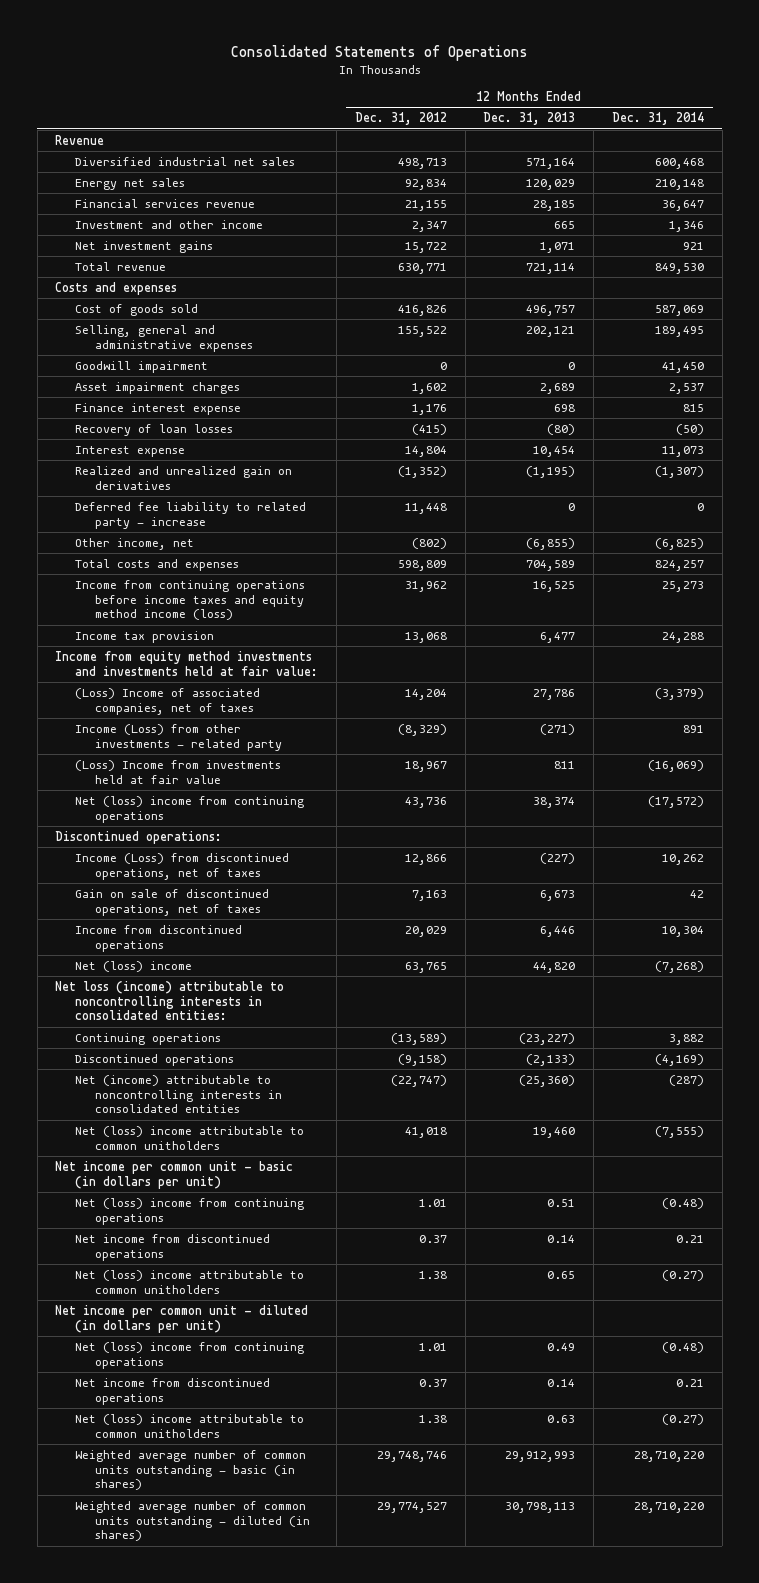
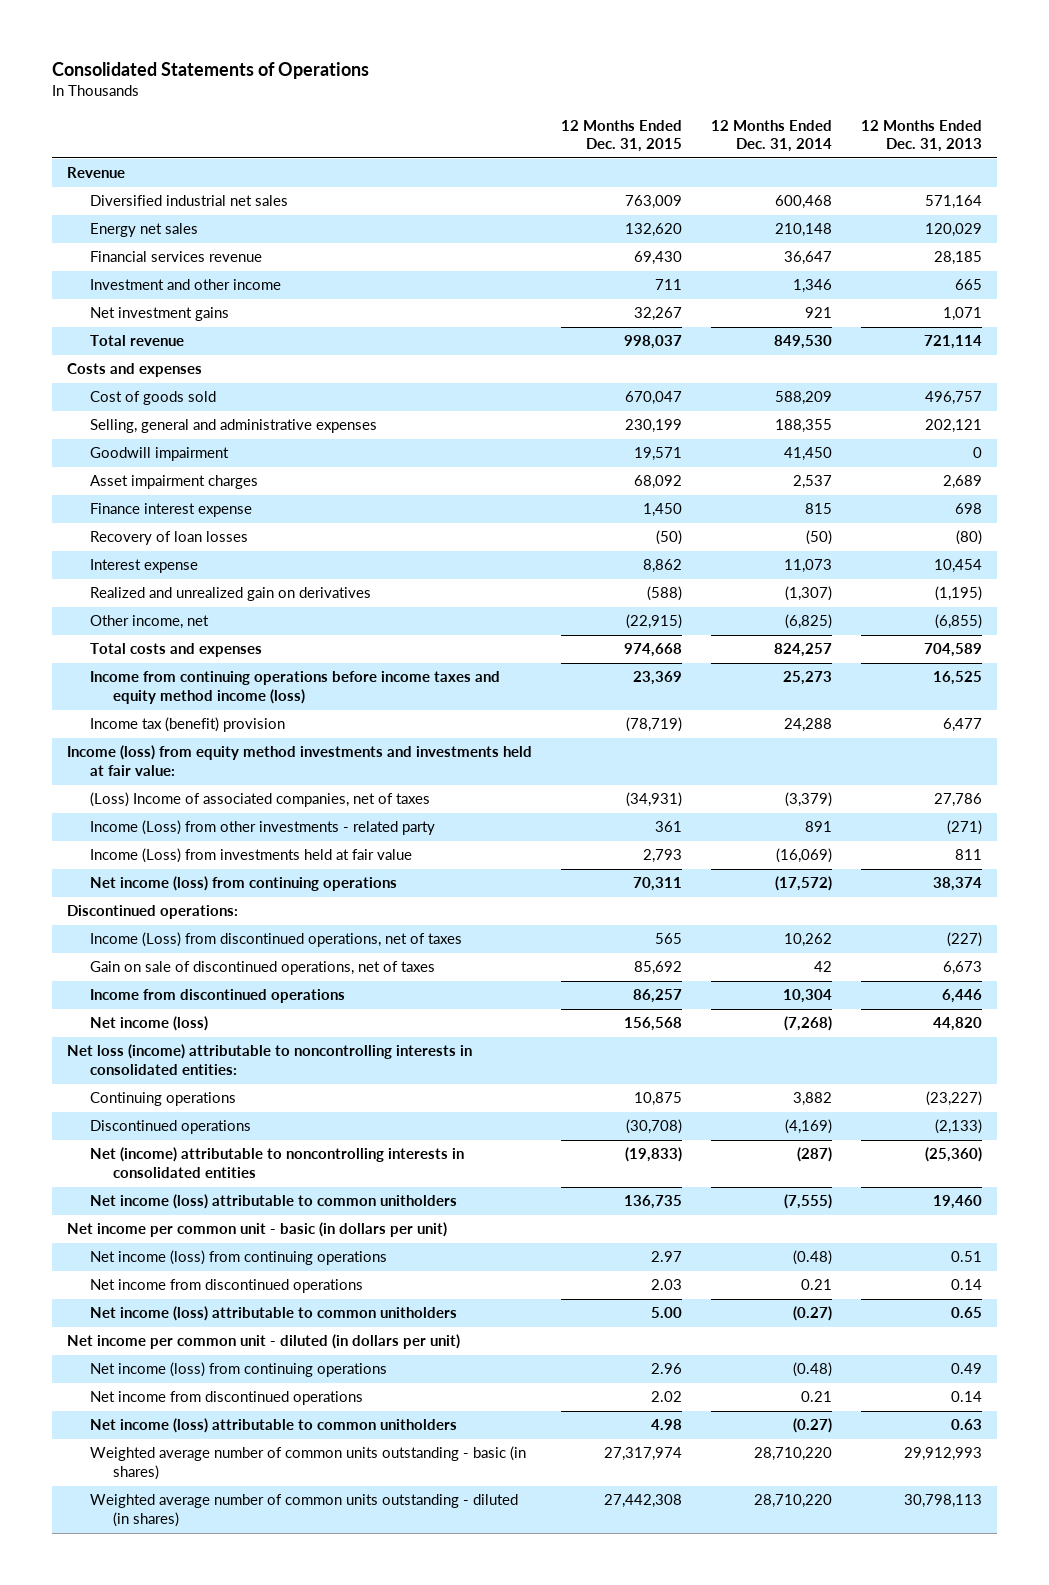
- | 12 Months Ended Dec. 31, 2012 | 12 Months Ended Dec. 31, 2013 | 12 Months Ended Dec. 31, 2014
+ | 12 Months Ended Dec. 31, 2015 | 12 Months Ended Dec. 31, 2014 | 12 Months Ended Dec. 31, 2013
- Cost of goods sold | 416,826 | 496,757 | 587,069
- Selling, general and administrative expenses | 155,522 | 202,121 | 189,495
+ Cost of goods sold | 670,047 | 588,209 | 496,757
+ Selling, general and administrative expenses | 230,199 | 188,355 | 202,121
- Deferred fee liability to related party - increase | 11,448 | 0 | 0
- Income tax provision | 13,068 | 6,477 | 24,288
- Income from equity method investments and investments held at fair value:
+ Income tax (benefit) provision | (78,719) | 24,288 | 6,477
+ Income (loss) from equity method investments and investments held at fair value:
- (Loss) Income from investments held at fair value | 18,967 | 811 | (16,069)
- Net (loss) income from continuing operations | 43,736 | 38,374 | (17,572)
+ Income (Loss) from investments held at fair value | 2,793 | (16,069) | 811
+ Net income (loss) from continuing operations | 70,311 | (17,572) | 38,374
- Net (loss) income | 63,765 | 44,820 | (7,268)
+ Net income (loss) | 156,568 | (7,268) | 44,820
- Net (loss) income attributable to common unitholders | 41,018 | 19,460 | (7,555)
+ Net income (loss) attributable to common unitholders | 136,735 | (7,555) | 19,460
- Net (loss) income from continuing operations | 1.01 | 0.51 | (0.48)
+ Net income (loss) from continuing operations | 2.97 | (0.48) | 0.51
- Net (loss) income attributable to common unitholders | 1.38 | 0.65 | (0.27)
+ Net income (loss) attributable to common unitholders | 5.00 | (0.27) | 0.65
- Net (loss) income from continuing operations | 1.01 | 0.49 | (0.48)
+ Net income (loss) from continuing operations | 2.96 | (0.48) | 0.49
- Net (loss) income attributable to common unitholders | 1.38 | 0.63 | (0.27)
+ Net income (loss) attributable to common unitholders | 4.98 | (0.27) | 0.63

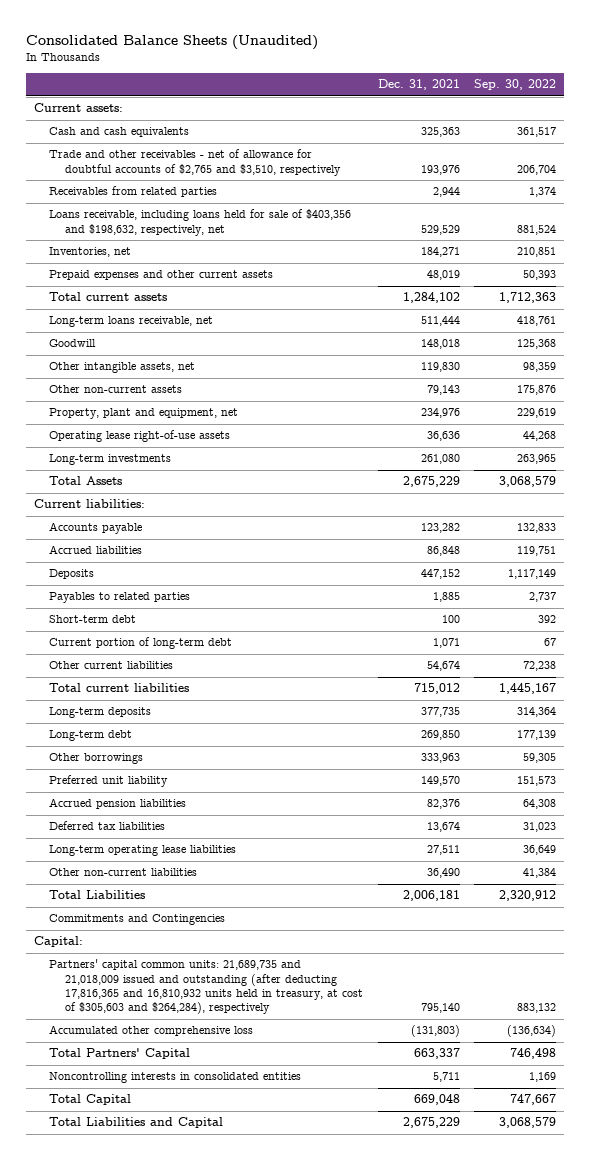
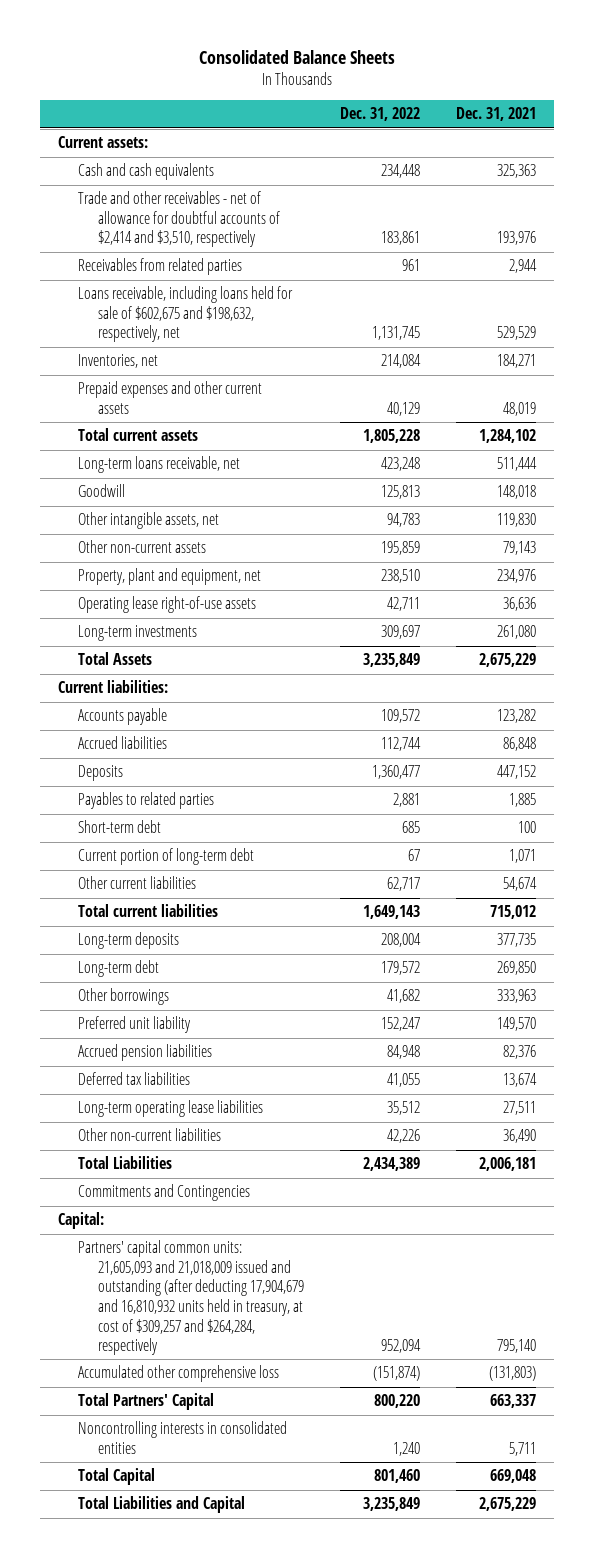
- Consolidated Balance Sheets (Unaudited)
+ Consolidated Balance Sheets
- | Dec. 31, 2021 | Sep. 30, 2022
+ | Dec. 31, 2022 | Dec. 31, 2021
- Trade and other receivables - net of allowance for doubtful accounts of $2,765 and $3,510, respectively | 193,976 | 206,704
+ Trade and other receivables - net of allowance for doubtful accounts of $2,414 and $3,510, respectively | 183,861 | 193,976
- Loans receivable, including loans held for sale of $403,356 and $198,632, respectively, net | 529,529 | 881,524
+ Loans receivable, including loans held for sale of $602,675 and $198,632, respectively, net | 1,131,745 | 529,529
- Partners' capital common units: 21,689,735 and 21,018,009 issued and outstanding (after deducting 17,816,365 and 16,810,932 units held in treasury, at cost of $305,603 and $264,284), respectively | 795,140 | 883,132
+ Partners' capital common units: 21,605,093 and 21,018,009 issued and outstanding (after deducting 17,904,679 and 16,810,932 units held in treasury, at cost of $309,257 and $264,284, respectively | 952,094 | 795,140

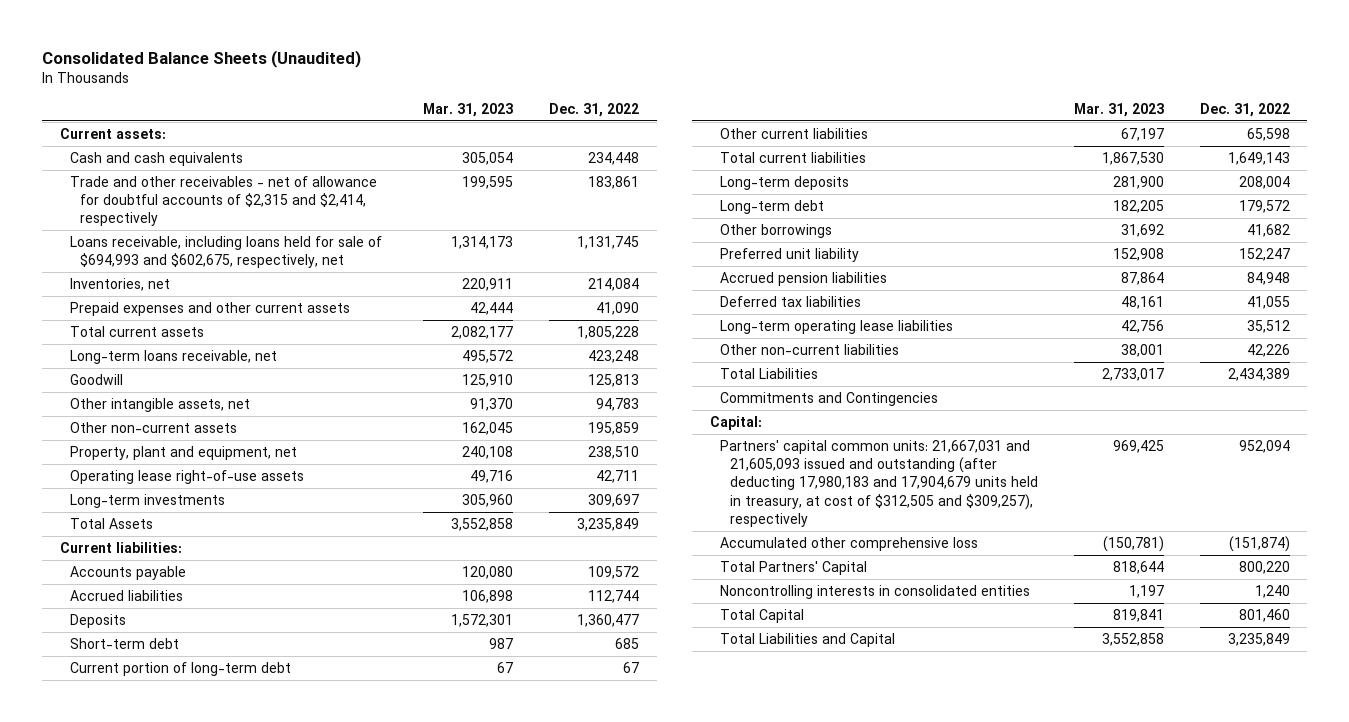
- Consolidated Balance Sheets
+ Consolidated Balance Sheets (Unaudited)
- | Dec. 31, 2022 | Dec. 31, 2021
+ | Mar. 31, 2023 | Dec. 31, 2022
- Trade and other receivables - net of allowance for doubtful accounts of $2,414 and $3,510, respectively | 183,861 | 193,976
- Receivables from related parties | 961 | 2,944
- Loans receivable, including loans held for sale of $602,675 and $198,632, respectively, net | 1,131,745 | 529,529
+ Trade and other receivables - net of allowance for doubtful accounts of $2,315 and $2,414, respectively | 199,595 | 183,861
+ Loans receivable, including loans held for sale of $694,993 and $602,675, respectively, net | 1,314,173 | 1,131,745
- Prepaid expenses and other current assets | 40,129 | 48,019
+ Prepaid expenses and other current assets | 42,444 | 41,090
- Payables to related parties | 2,881 | 1,885
- Other current liabilities | 62,717 | 54,674
+ Other current liabilities | 67,197 | 65,598
- Partners' capital common units: 21,605,093 and 21,018,009 issued and outstanding (after deducting 17,904,679 and 16,810,932 units held in treasury, at cost of $309,257 and $264,284, respectively | 952,094 | 795,140
+ Partners' capital common units: 21,667,031 and 21,605,093 issued and outstanding (after deducting 17,980,183 and 17,904,679 units held in treasury, at cost of $312,505 and $309,257), respectively | 969,425 | 952,094

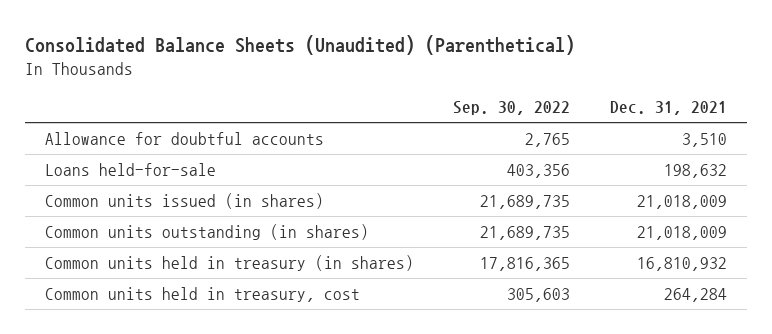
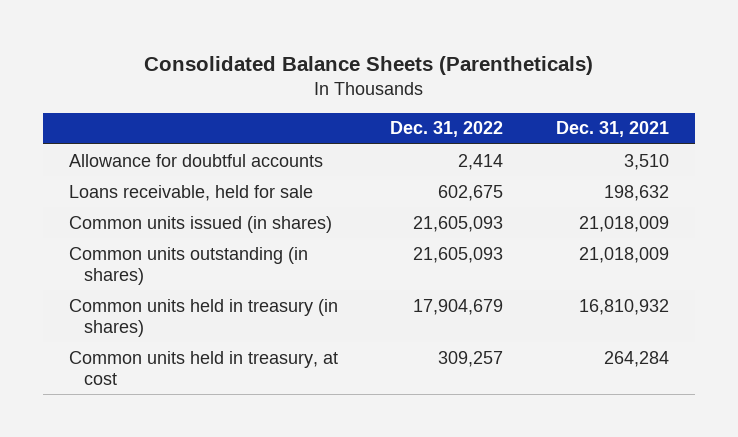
- Consolidated Balance Sheets (Unaudited) (Parenthetical)
+ Consolidated Balance Sheets (Parentheticals)
- | Sep. 30, 2022 | Dec. 31, 2021
+ | Dec. 31, 2022 | Dec. 31, 2021
- Loans held-for-sale | 403,356 | 198,632
+ Loans receivable, held for sale | 602,675 | 198,632
- Common units held in treasury, cost | 305,603 | 264,284
+ Common units held in treasury, at cost | 309,257 | 264,284

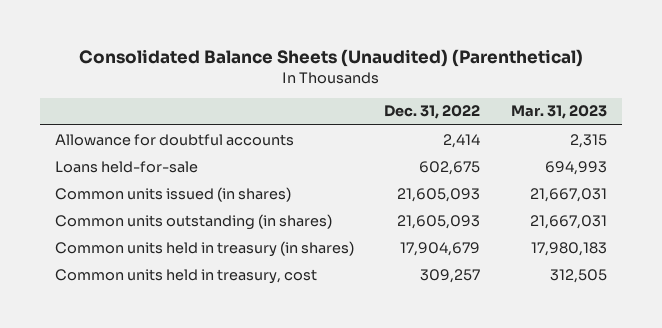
- Consolidated Balance Sheets (Parentheticals)
+ Consolidated Balance Sheets (Unaudited) (Parenthetical)
- | Dec. 31, 2022 | Dec. 31, 2021
+ | Dec. 31, 2022 | Mar. 31, 2023
- Loans receivable, held for sale | 602,675 | 198,632
+ Loans held-for-sale | 602,675 | 694,993
- Common units held in treasury, at cost | 309,257 | 264,284
+ Common units held in treasury, cost | 309,257 | 312,505

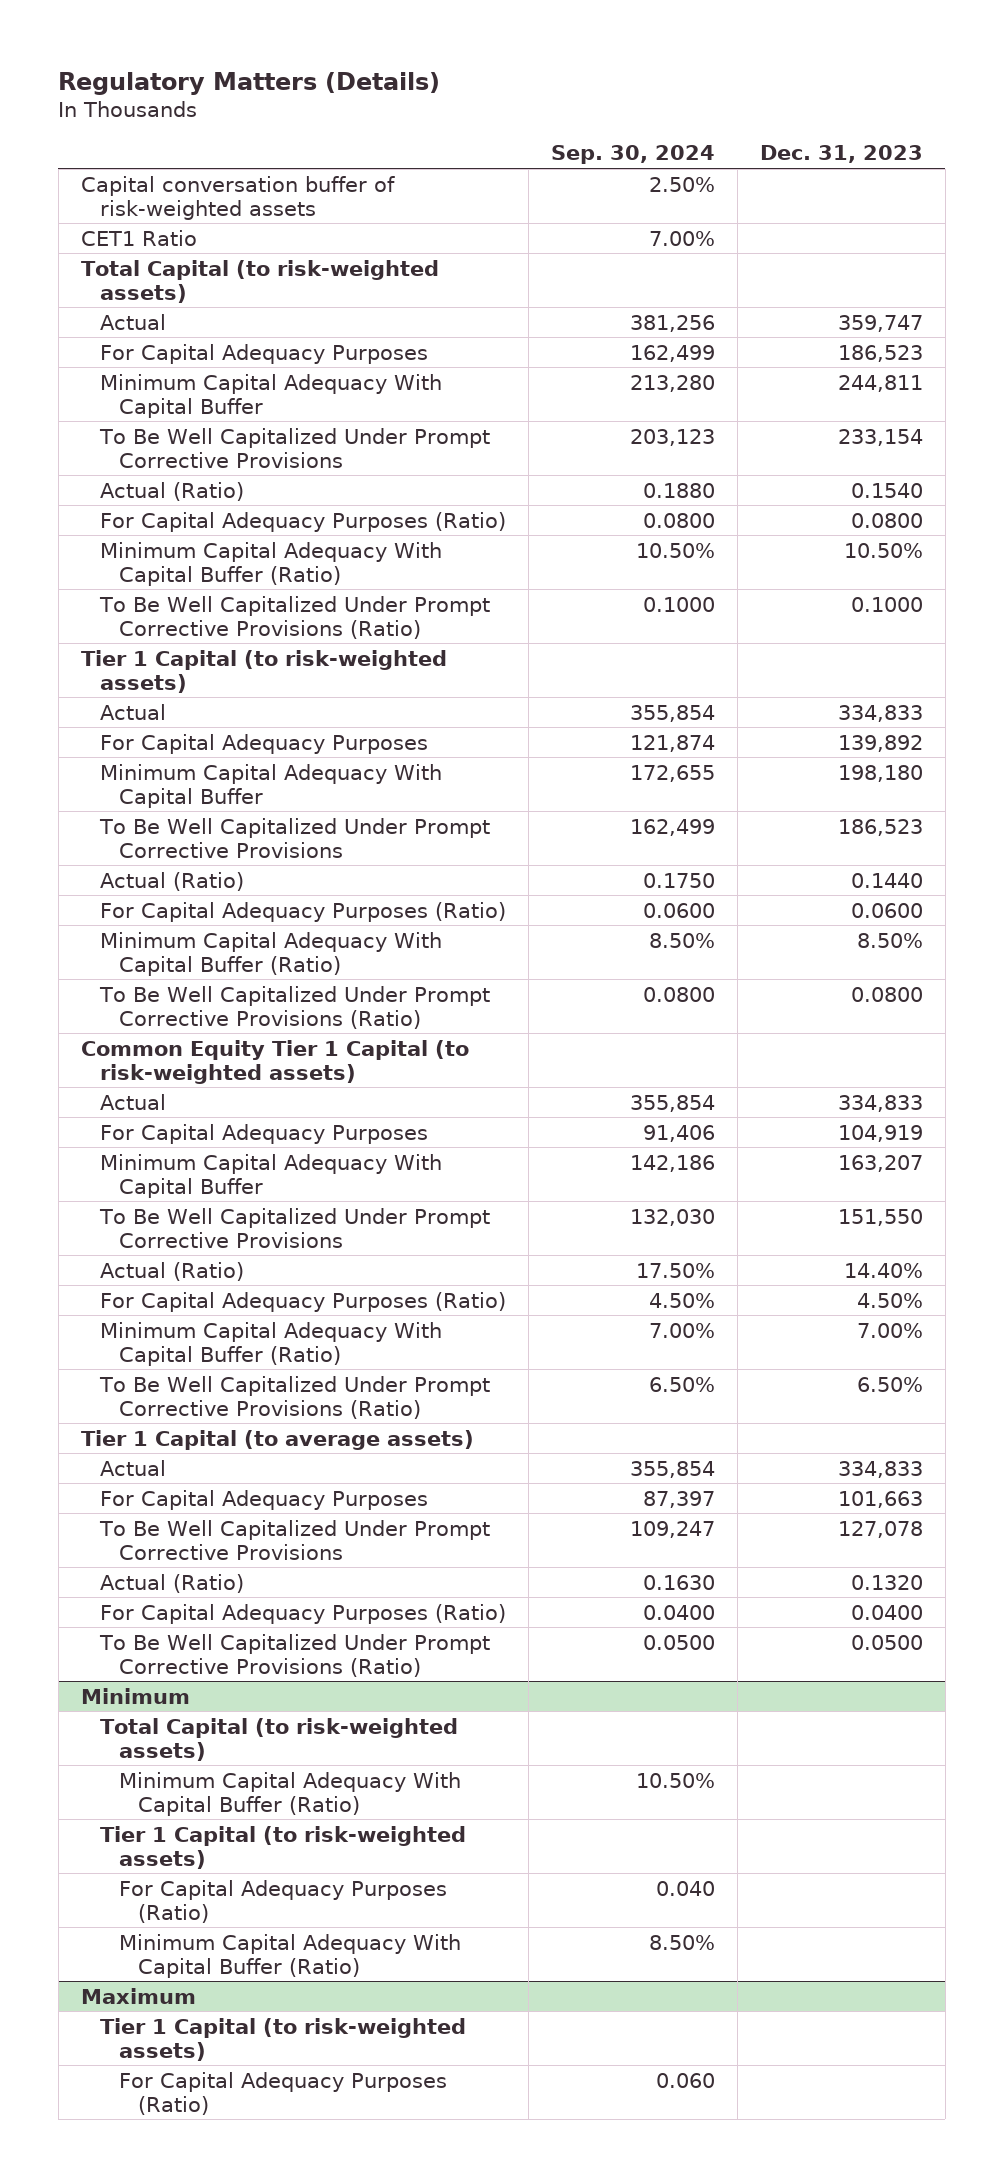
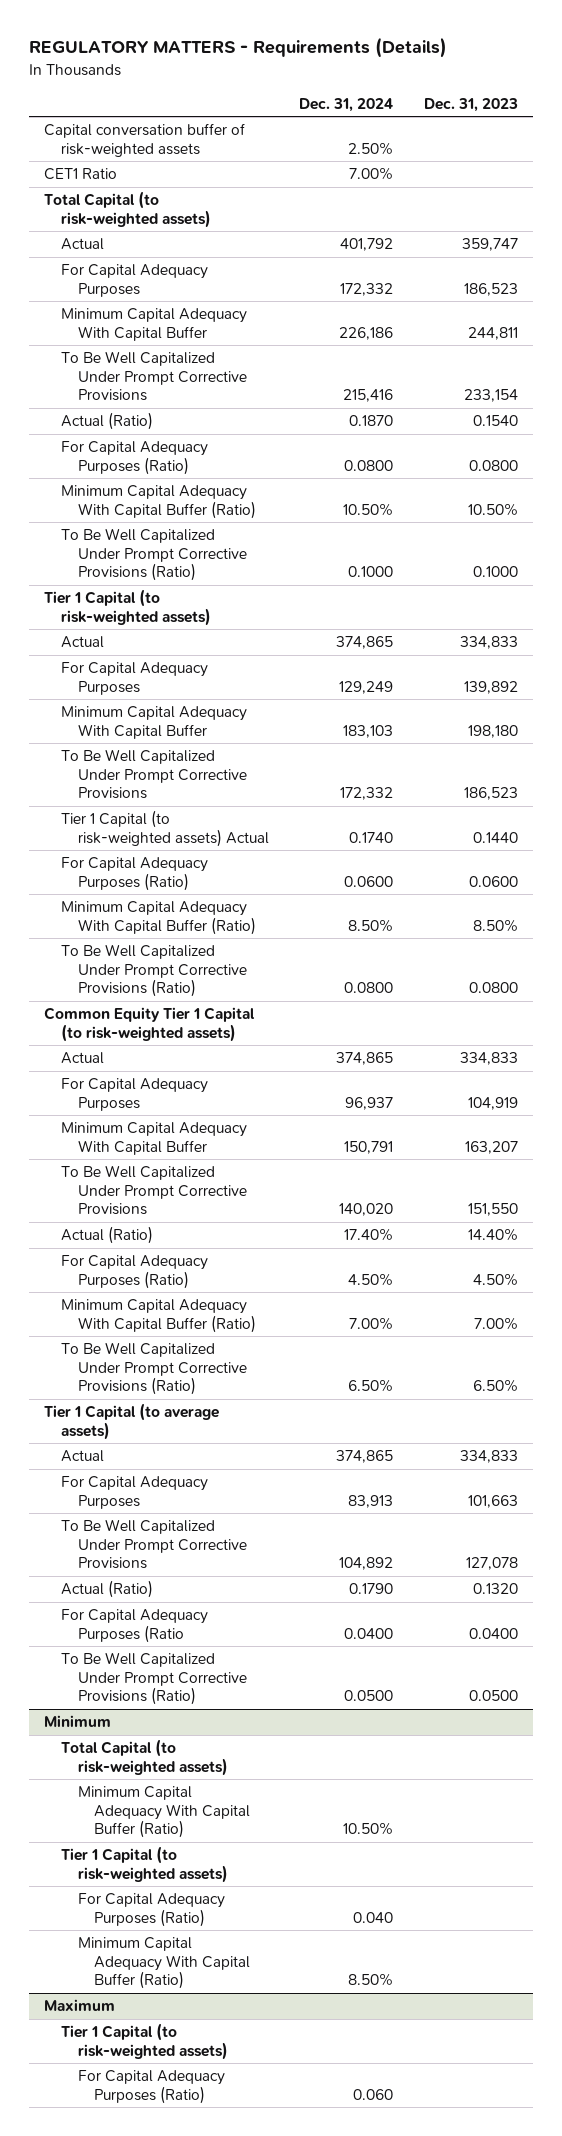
- Regulatory Matters (Details)
+ REGULATORY MATTERS - Requirements (Details)
- | Sep. 30, 2024 | Dec. 31, 2023
+ | Dec. 31, 2024 | Dec. 31, 2023
- Actual (Ratio) | 0.1750 | 0.1440
+ Tier 1 Capital (to risk-weighted assets) Actual | 0.1740 | 0.1440
- For Capital Adequacy Purposes (Ratio) | 0.0400 | 0.0400
+ For Capital Adequacy Purposes (Ratio | 0.0400 | 0.0400

